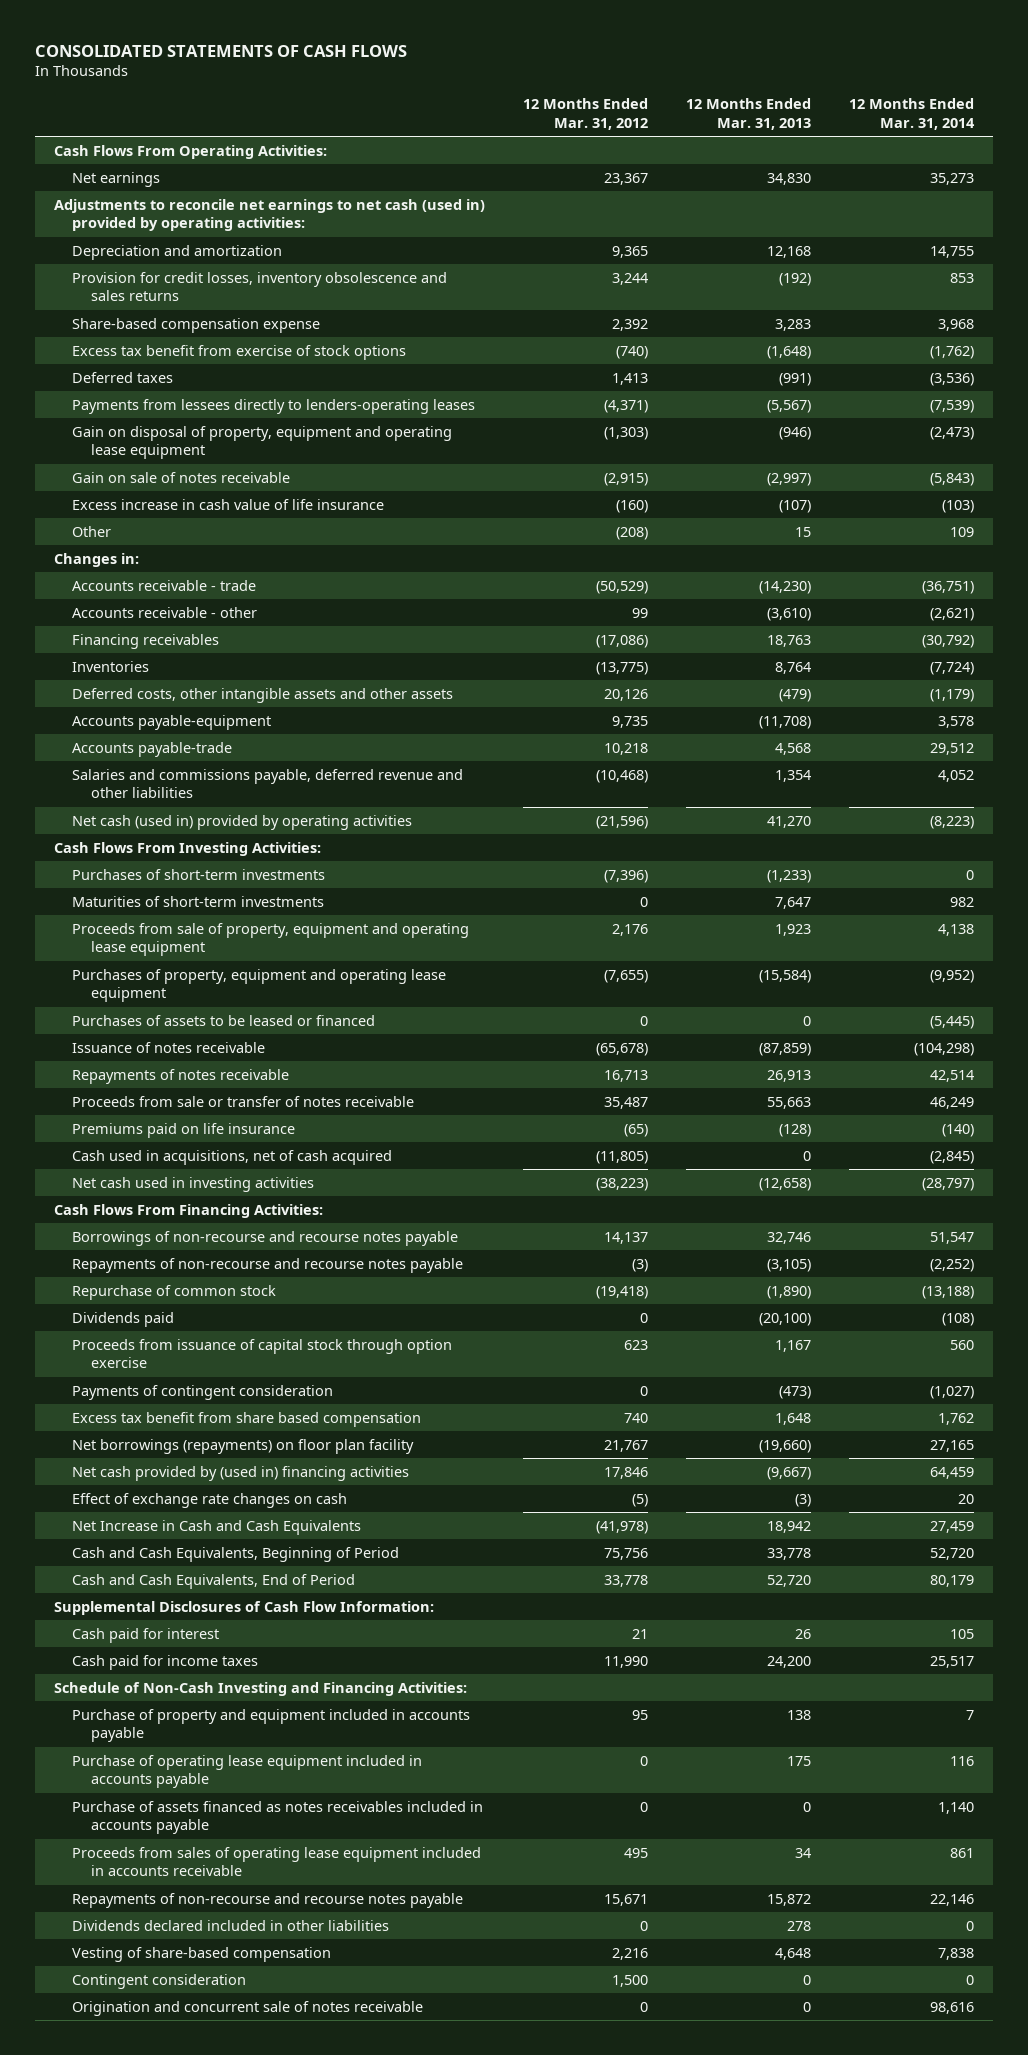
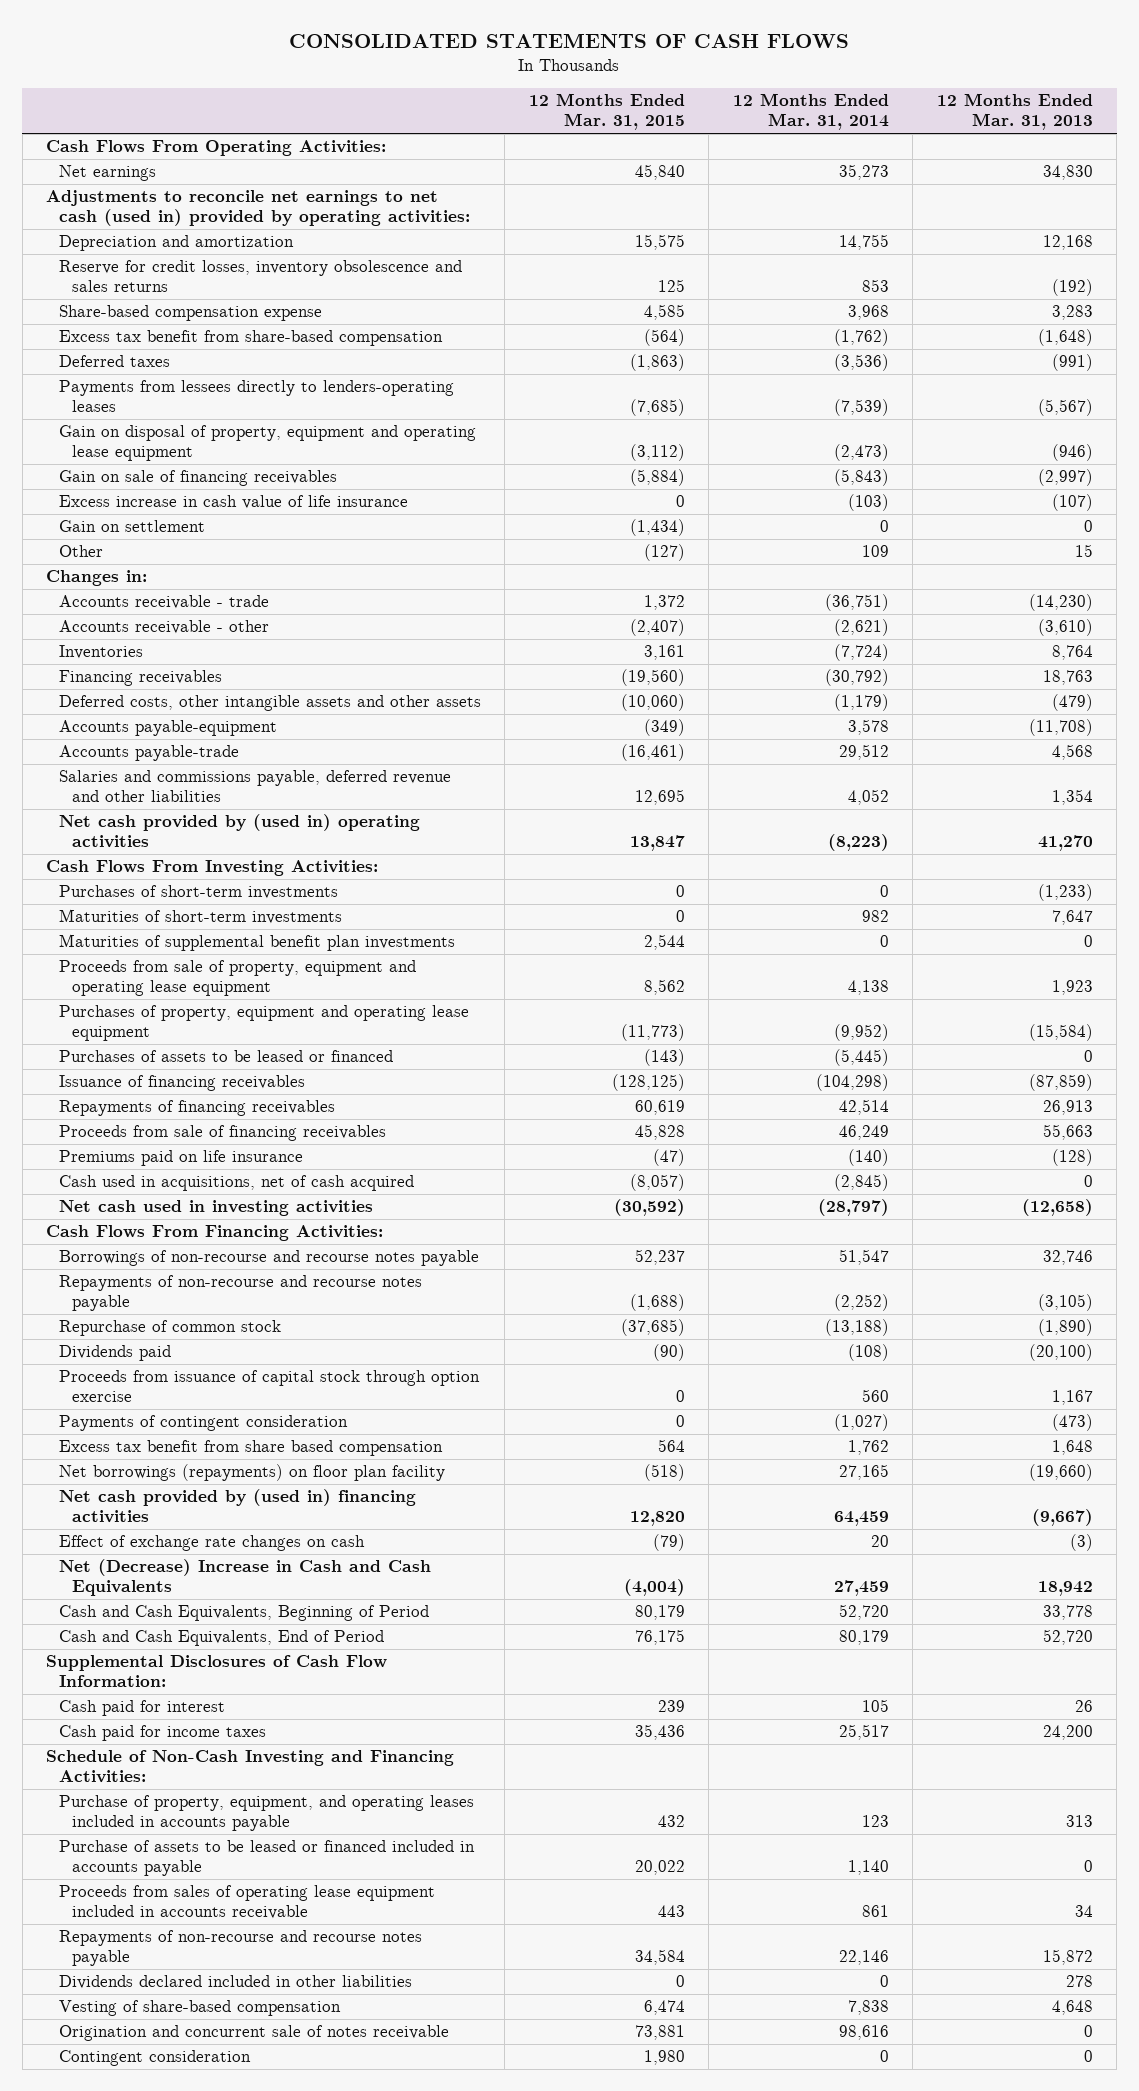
- | 12 Months Ended Mar. 31, 2012 | 12 Months Ended Mar. 31, 2013 | 12 Months Ended Mar. 31, 2014
+ | 12 Months Ended Mar. 31, 2015 | 12 Months Ended Mar. 31, 2014 | 12 Months Ended Mar. 31, 2013
- Provision for credit losses, inventory obsolescence and sales returns | 3,244 | (192) | 853
+ Reserve for credit losses, inventory obsolescence and sales returns | 125 | 853 | (192)
- Excess tax benefit from exercise of stock options | (740) | (1,648) | (1,762)
+ Excess tax benefit from share-based compensation | (564) | (1,762) | (1,648)
- Gain on sale of notes receivable | (2,915) | (2,997) | (5,843)
+ Gain on sale of financing receivables | (5,884) | (5,843) | (2,997)
+ Gain on settlement | (1,434) | 0 | 0
moved down: Financing receivables | (19,560) | (30,792) | 18,763
- Net cash (used in) provided by operating activities | (21,596) | 41,270 | (8,223)
+ Net cash provided by (used in) operating activities | 13,847 | (8,223) | 41,270
+ Maturities of supplemental benefit plan investments | 2,544 | 0 | 0
- Issuance of notes receivable | (65,678) | (87,859) | (104,298)
- Repayments of notes receivable | 16,713 | 26,913 | 42,514
- Proceeds from sale or transfer of notes receivable | 35,487 | 55,663 | 46,249
+ Issuance of financing receivables | (128,125) | (104,298) | (87,859)
+ Repayments of financing receivables | 60,619 | 42,514 | 26,913
+ Proceeds from sale of financing receivables | 45,828 | 46,249 | 55,663
- Net Increase in Cash and Cash Equivalents | (41,978) | 18,942 | 27,459
+ Net (Decrease) Increase in Cash and Cash Equivalents | (4,004) | 27,459 | 18,942
- Purchase of property and equipment included in accounts payable | 95 | 138 | 7
- Purchase of operating lease equipment included in accounts payable | 0 | 175 | 116
- Purchase of assets financed as notes receivables included in accounts payable | 0 | 0 | 1,140
+ Purchase of property, equipment, and operating leases included in accounts payable | 432 | 123 | 313
+ Purchase of assets to be leased or financed included in accounts payable | 20,022 | 1,140 | 0
moved down: Contingent consideration | 1,980 | 0 | 0

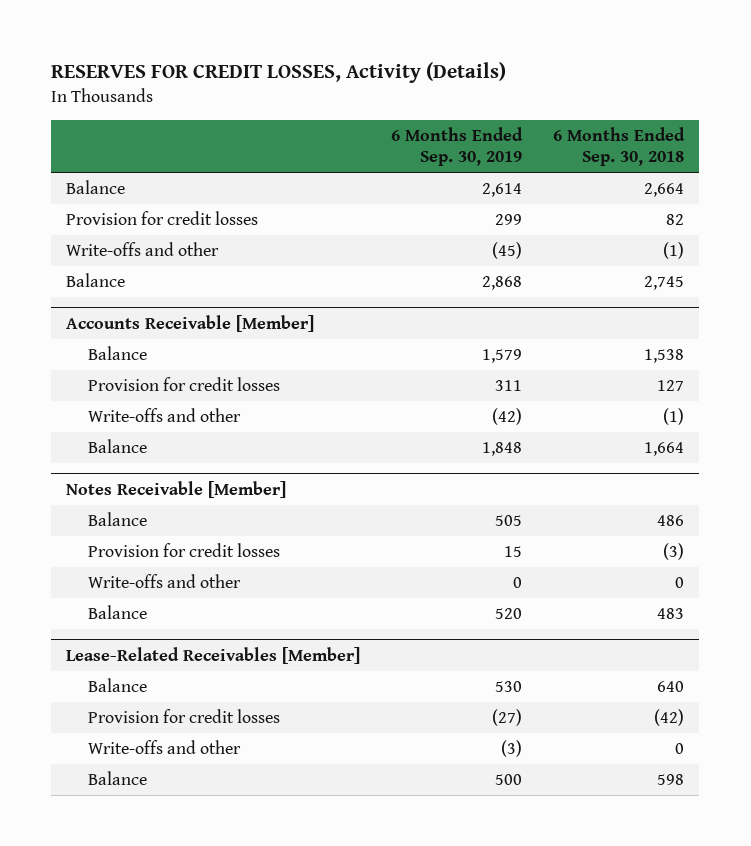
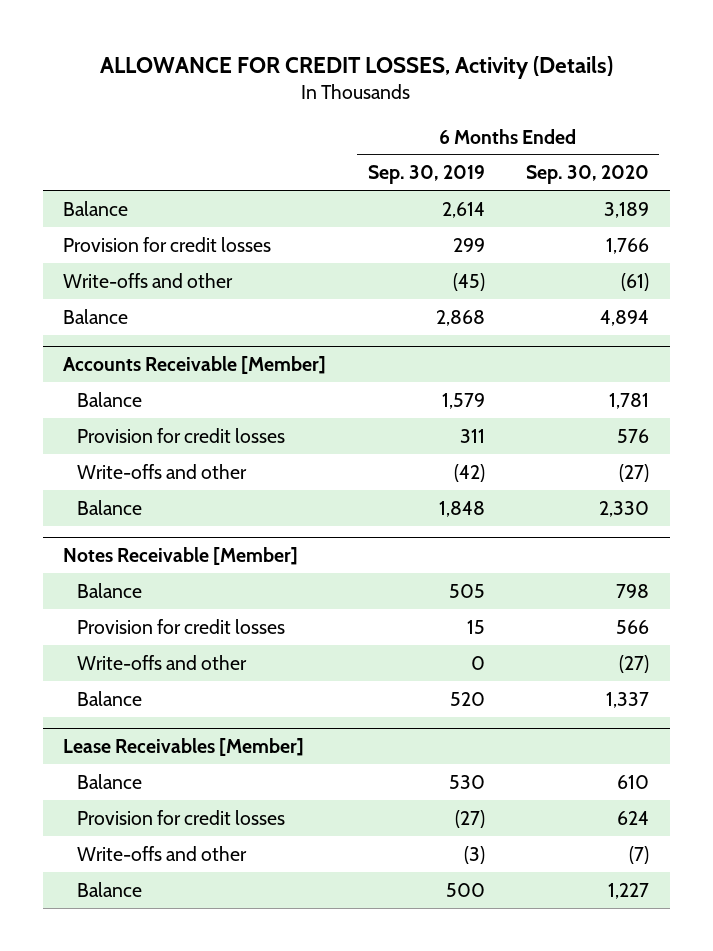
- RESERVES FOR CREDIT LOSSES, Activity (Details)
+ ALLOWANCE FOR CREDIT LOSSES, Activity (Details)
- | 6 Months Ended Sep. 30, 2019 | 6 Months Ended Sep. 30, 2018
+ | 6 Months Ended Sep. 30, 2019 | 6 Months Ended Sep. 30, 2020
- Lease-Related Receivables [Member]
+ Lease Receivables [Member]

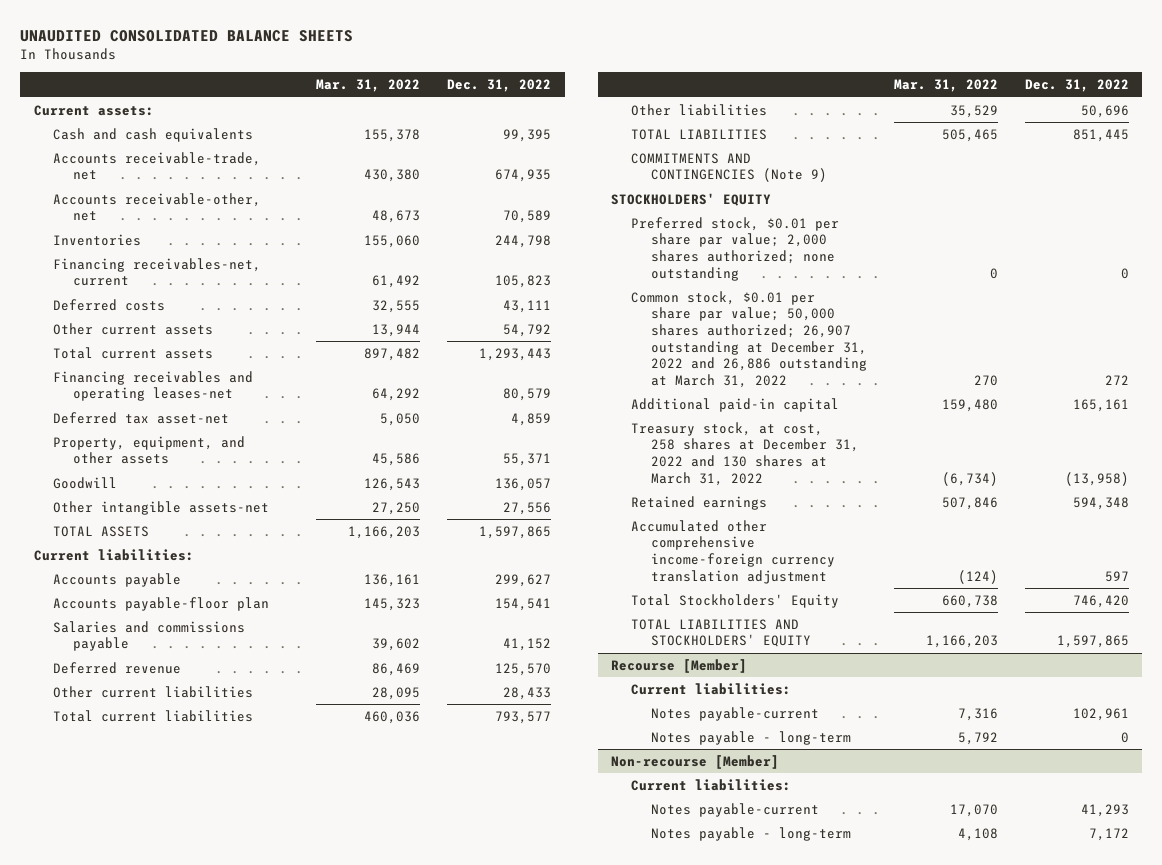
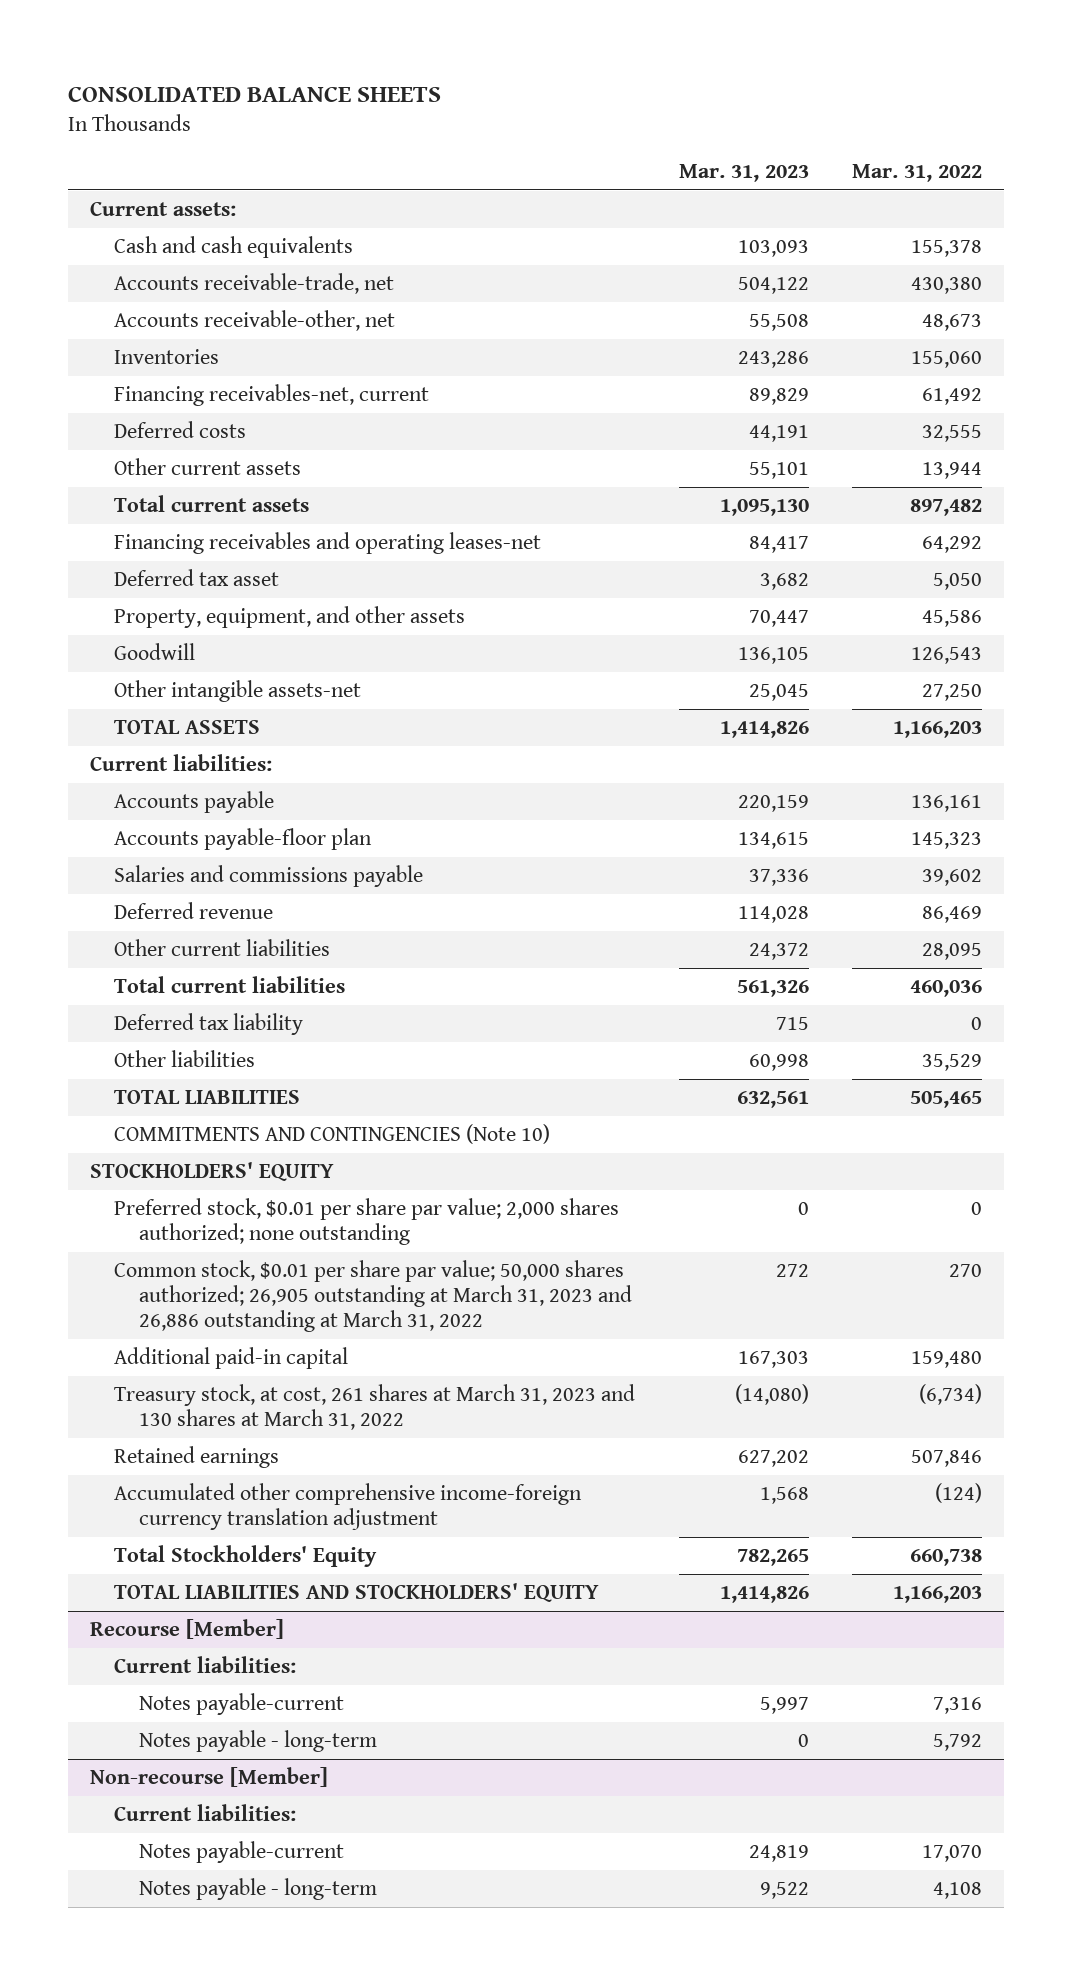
- UNAUDITED CONSOLIDATED BALANCE SHEETS
+ CONSOLIDATED BALANCE SHEETS
- | Mar. 31, 2022 | Dec. 31, 2022
+ | Mar. 31, 2023 | Mar. 31, 2022
- Deferred tax asset-net | 5,050 | 4,859
+ Deferred tax asset | 3,682 | 5,050
+ Deferred tax liability | 715 | 0
- COMMITMENTS AND CONTINGENCIES (Note 9)
+ COMMITMENTS AND CONTINGENCIES (Note 10)
- Common stock, $0.01 per share par value; 50,000 shares authorized; 26,907 outstanding at December 31, 2022 and 26,886 outstanding at March 31, 2022 | 270 | 272
+ Common stock, $0.01 per share par value; 50,000 shares authorized; 26,905 outstanding at March 31, 2023 and 26,886 outstanding at March 31, 2022 | 272 | 270
- Treasury stock, at cost, 258 shares at December 31, 2022 and 130 shares at March 31, 2022 | (6,734) | (13,958)
+ Treasury stock, at cost, 261 shares at March 31, 2023 and 130 shares at March 31, 2022 | (14,080) | (6,734)

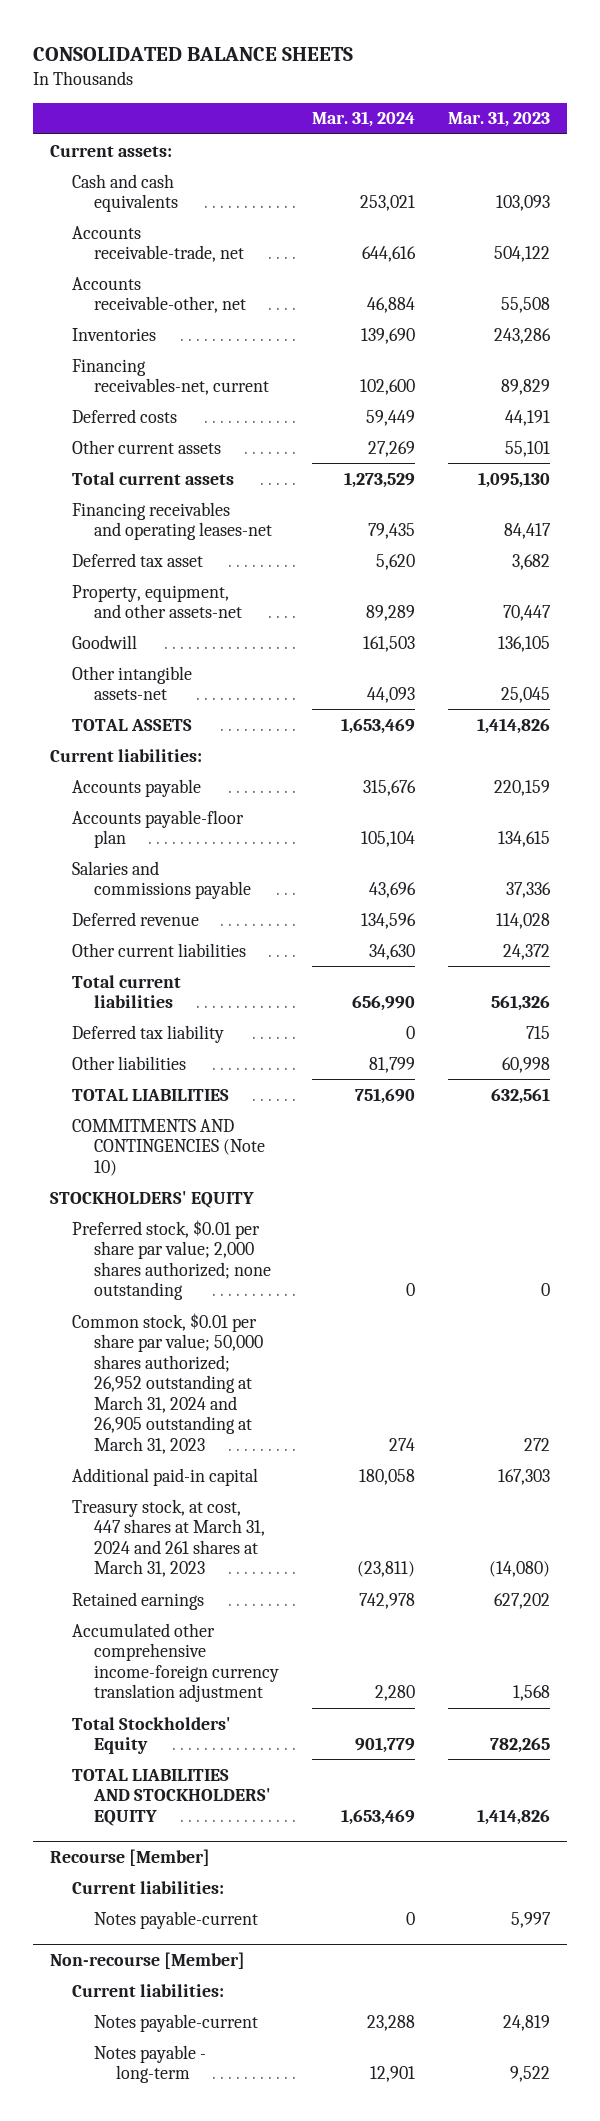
- | Mar. 31, 2023 | Mar. 31, 2022
+ | Mar. 31, 2024 | Mar. 31, 2023
- Property, equipment, and other assets | 70,447 | 45,586
+ Property, equipment, and other assets-net | 89,289 | 70,447
- Common stock, $0.01 per share par value; 50,000 shares authorized; 26,905 outstanding at March 31, 2023 and 26,886 outstanding at March 31, 2022 | 272 | 270
+ Common stock, $0.01 per share par value; 50,000 shares authorized; 26,952 outstanding at March 31, 2024 and 26,905 outstanding at March 31, 2023 | 274 | 272
- Treasury stock, at cost, 261 shares at March 31, 2023 and 130 shares at March 31, 2022 | (14,080) | (6,734)
+ Treasury stock, at cost, 447 shares at March 31, 2024 and 261 shares at March 31, 2023 | (23,811) | (14,080)
@ Recourse [Member]
- Notes payable - long-term | 0 | 5,792

